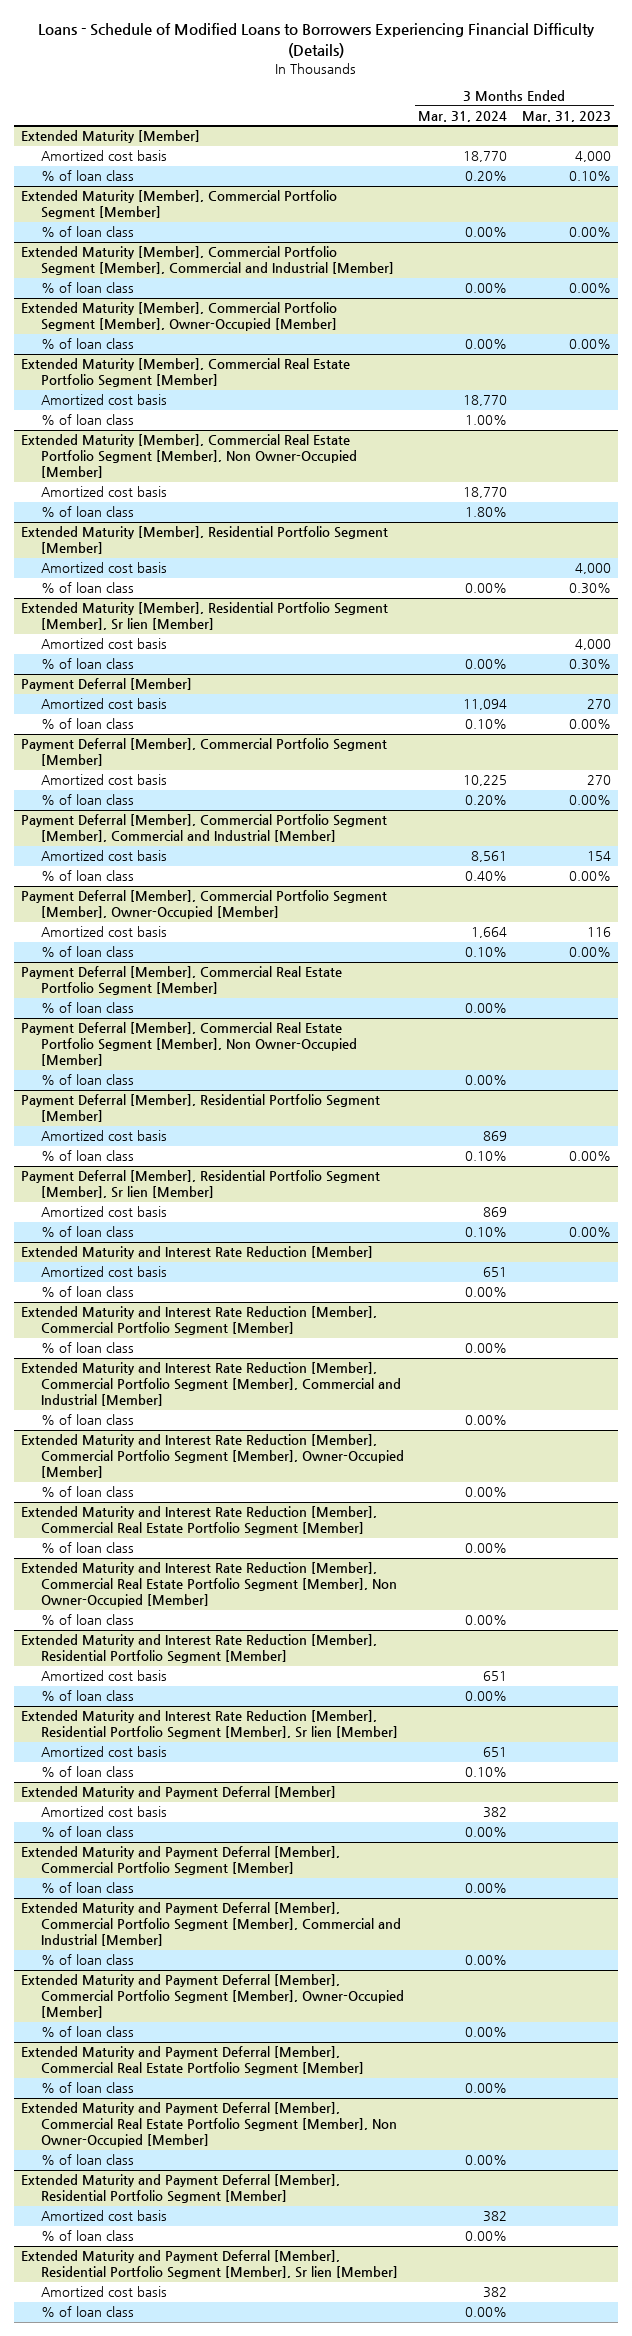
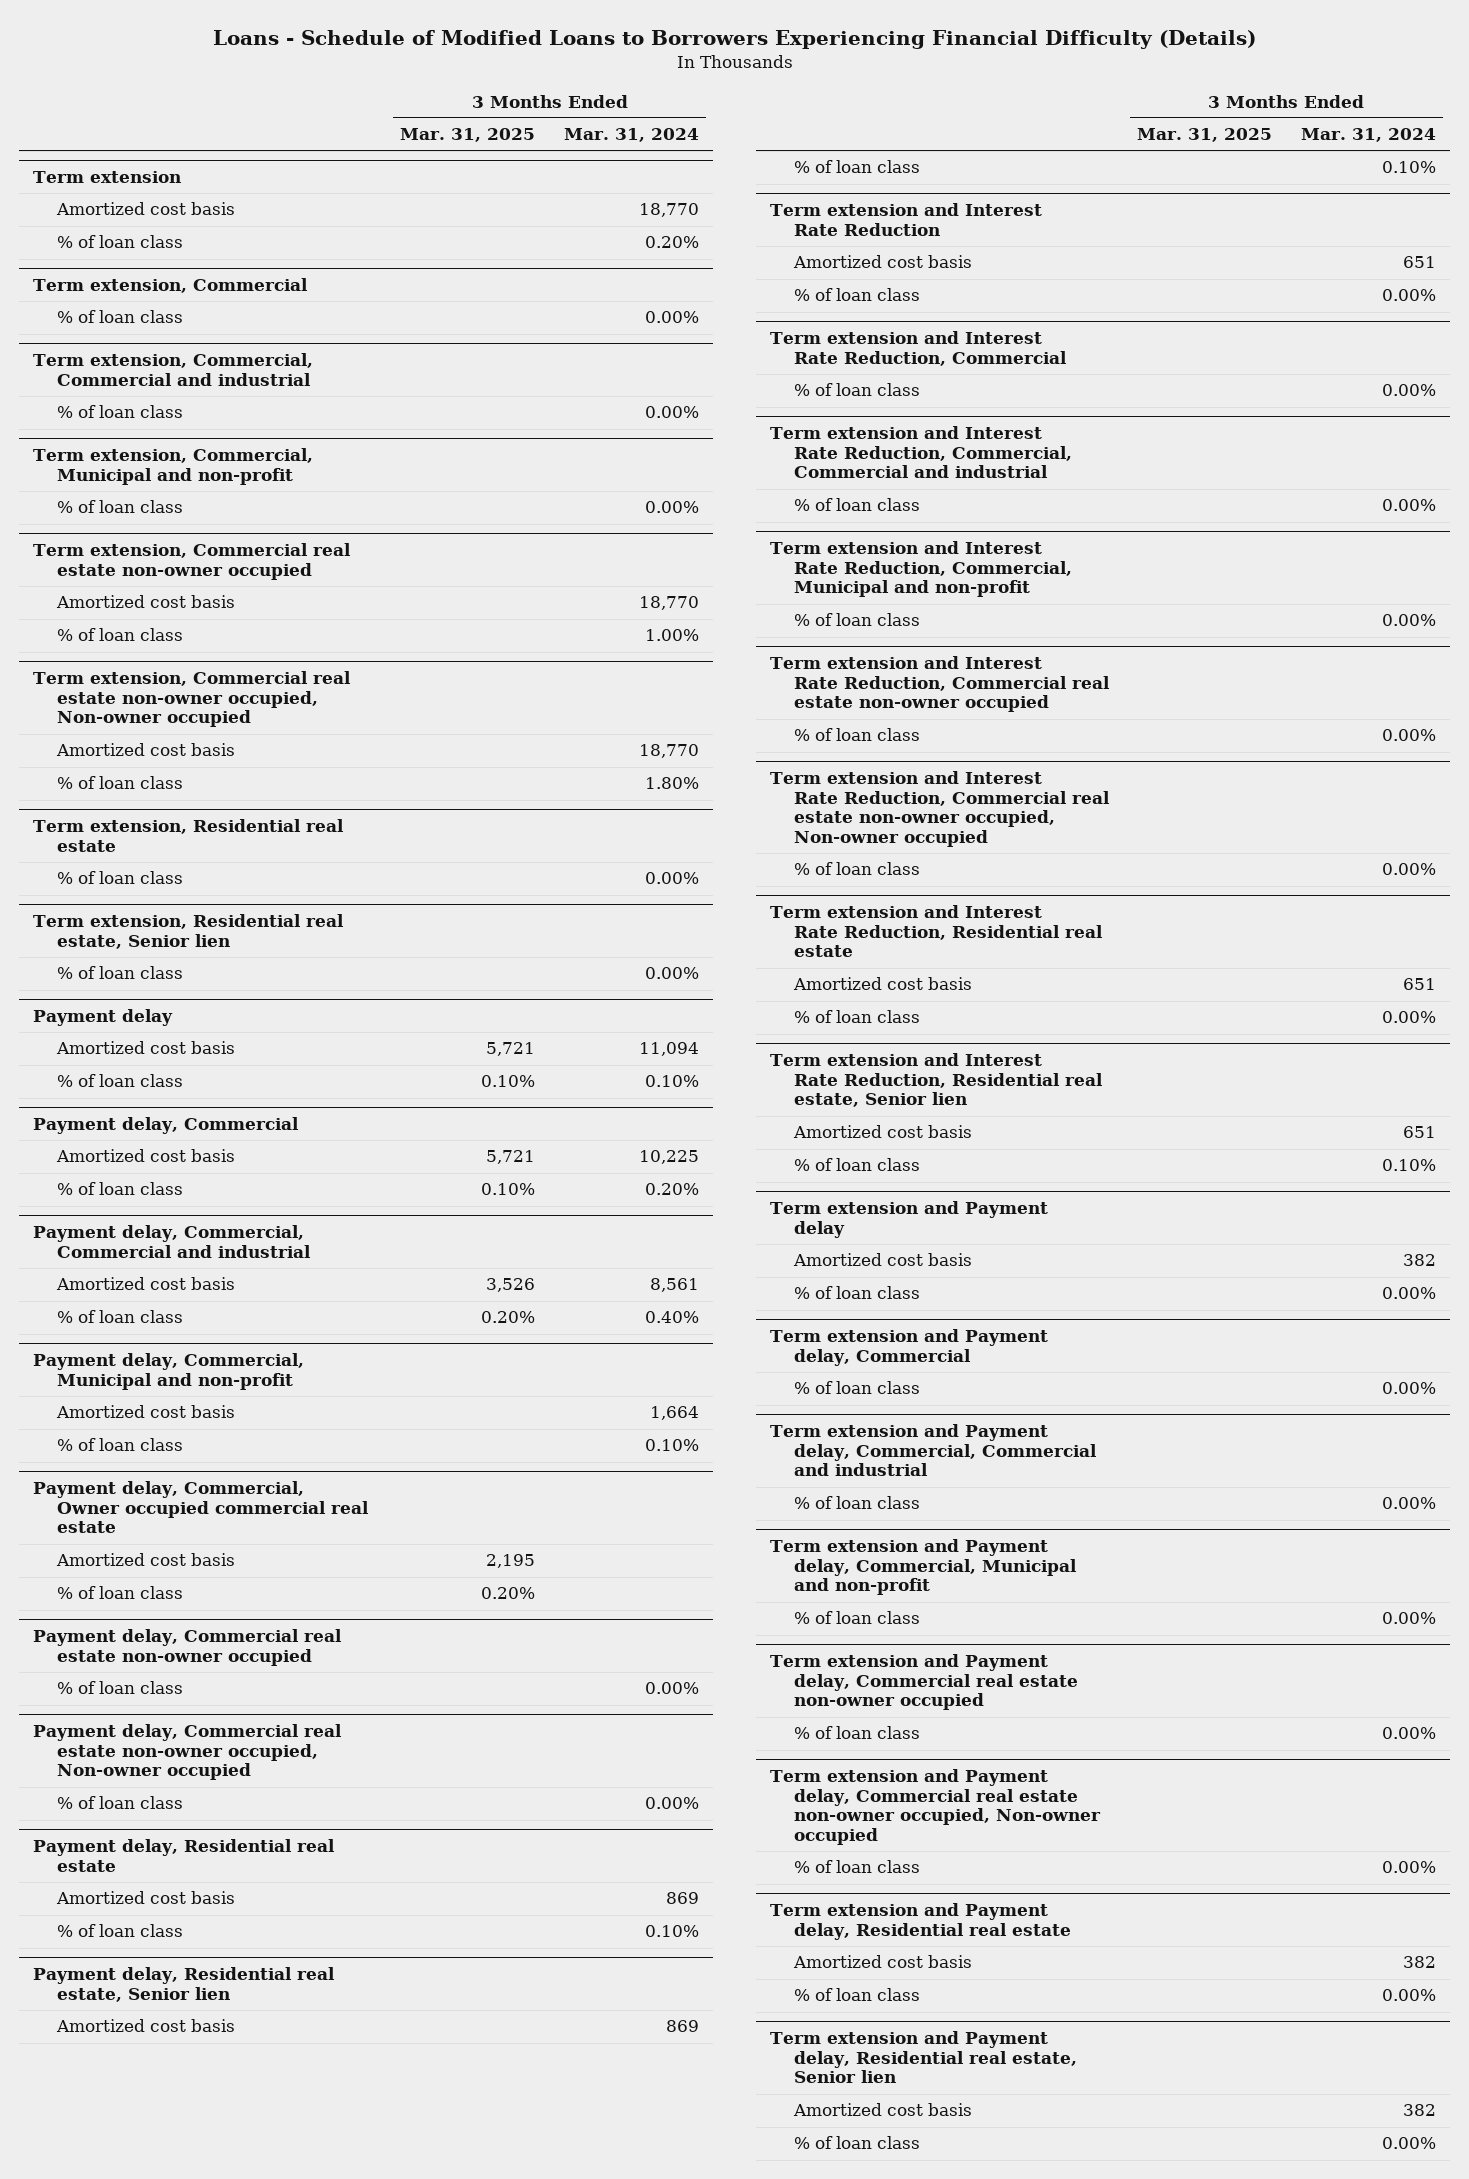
- | 3 Months Ended Mar. 31, 2024 | 3 Months Ended Mar. 31, 2023
+ | 3 Months Ended Mar. 31, 2025 | 3 Months Ended Mar. 31, 2024
- Extended Maturity [Member]
+ Term extension
- Extended Maturity [Member], Commercial Portfolio Segment [Member]
+ Term extension, Commercial
- Extended Maturity [Member], Commercial Portfolio Segment [Member], Commercial and Industrial [Member]
+ Term extension, Commercial, Commercial and industrial
- Extended Maturity [Member], Commercial Portfolio Segment [Member], Owner-Occupied [Member]
+ Term extension, Commercial, Municipal and non-profit
- Extended Maturity [Member], Commercial Real Estate Portfolio Segment [Member]
+ Term extension, Commercial real estate non-owner occupied
- Extended Maturity [Member], Commercial Real Estate Portfolio Segment [Member], Non Owner-Occupied [Member]
+ Term extension, Commercial real estate non-owner occupied, Non-owner occupied
- Extended Maturity [Member], Residential Portfolio Segment [Member]
- Amortized cost basis | | 4,000
+ Term extension, Residential real estate
- Extended Maturity [Member], Residential Portfolio Segment [Member], Sr lien [Member]
- Amortized cost basis | | 4,000
+ Term extension, Residential real estate, Senior lien
- Payment Deferral [Member]
+ Payment delay
- Payment Deferral [Member], Commercial Portfolio Segment [Member]
+ Payment delay, Commercial
- Payment Deferral [Member], Commercial Portfolio Segment [Member], Commercial and Industrial [Member]
+ Payment delay, Commercial, Commercial and industrial
- Payment Deferral [Member], Commercial Portfolio Segment [Member], Owner-Occupied [Member]
+ Payment delay, Commercial, Municipal and non-profit
- Payment Deferral [Member], Commercial Real Estate Portfolio Segment [Member]
+ Payment delay, Commercial, Owner occupied commercial real estate
+ Amortized cost basis | 2,195 |
+ % of loan class | 0.20% |
+ Payment delay, Commercial real estate non-owner occupied
- Payment Deferral [Member], Commercial Real Estate Portfolio Segment [Member], Non Owner-Occupied [Member]
+ Payment delay, Commercial real estate non-owner occupied, Non-owner occupied
- Payment Deferral [Member], Residential Portfolio Segment [Member]
+ Payment delay, Residential real estate
- Payment Deferral [Member], Residential Portfolio Segment [Member], Sr lien [Member]
+ Payment delay, Residential real estate, Senior lien
- Extended Maturity and Interest Rate Reduction [Member]
+ Term extension and Interest Rate Reduction
- Extended Maturity and Interest Rate Reduction [Member], Commercial Portfolio Segment [Member]
+ Term extension and Interest Rate Reduction, Commercial
- Extended Maturity and Interest Rate Reduction [Member], Commercial Portfolio Segment [Member], Commercial and Industrial [Member]
+ Term extension and Interest Rate Reduction, Commercial, Commercial and industrial
- Extended Maturity and Interest Rate Reduction [Member], Commercial Portfolio Segment [Member], Owner-Occupied [Member]
+ Term extension and Interest Rate Reduction, Commercial, Municipal and non-profit
- Extended Maturity and Interest Rate Reduction [Member], Commercial Real Estate Portfolio Segment [Member]
+ Term extension and Interest Rate Reduction, Commercial real estate non-owner occupied
- Extended Maturity and Interest Rate Reduction [Member], Commercial Real Estate Portfolio Segment [Member], Non Owner-Occupied [Member]
+ Term extension and Interest Rate Reduction, Commercial real estate non-owner occupied, Non-owner occupied
- Extended Maturity and Interest Rate Reduction [Member], Residential Portfolio Segment [Member]
+ Term extension and Interest Rate Reduction, Residential real estate
- Extended Maturity and Interest Rate Reduction [Member], Residential Portfolio Segment [Member], Sr lien [Member]
+ Term extension and Interest Rate Reduction, Residential real estate, Senior lien
- Extended Maturity and Payment Deferral [Member]
+ Term extension and Payment delay
- Extended Maturity and Payment Deferral [Member], Commercial Portfolio Segment [Member]
+ Term extension and Payment delay, Commercial
- Extended Maturity and Payment Deferral [Member], Commercial Portfolio Segment [Member], Commercial and Industrial [Member]
+ Term extension and Payment delay, Commercial, Commercial and industrial
- Extended Maturity and Payment Deferral [Member], Commercial Portfolio Segment [Member], Owner-Occupied [Member]
+ Term extension and Payment delay, Commercial, Municipal and non-profit
- Extended Maturity and Payment Deferral [Member], Commercial Real Estate Portfolio Segment [Member]
+ Term extension and Payment delay, Commercial real estate non-owner occupied
- Extended Maturity and Payment Deferral [Member], Commercial Real Estate Portfolio Segment [Member], Non Owner-Occupied [Member]
+ Term extension and Payment delay, Commercial real estate non-owner occupied, Non-owner occupied
- Extended Maturity and Payment Deferral [Member], Residential Portfolio Segment [Member]
+ Term extension and Payment delay, Residential real estate
- Extended Maturity and Payment Deferral [Member], Residential Portfolio Segment [Member], Sr lien [Member]
+ Term extension and Payment delay, Residential real estate, Senior lien

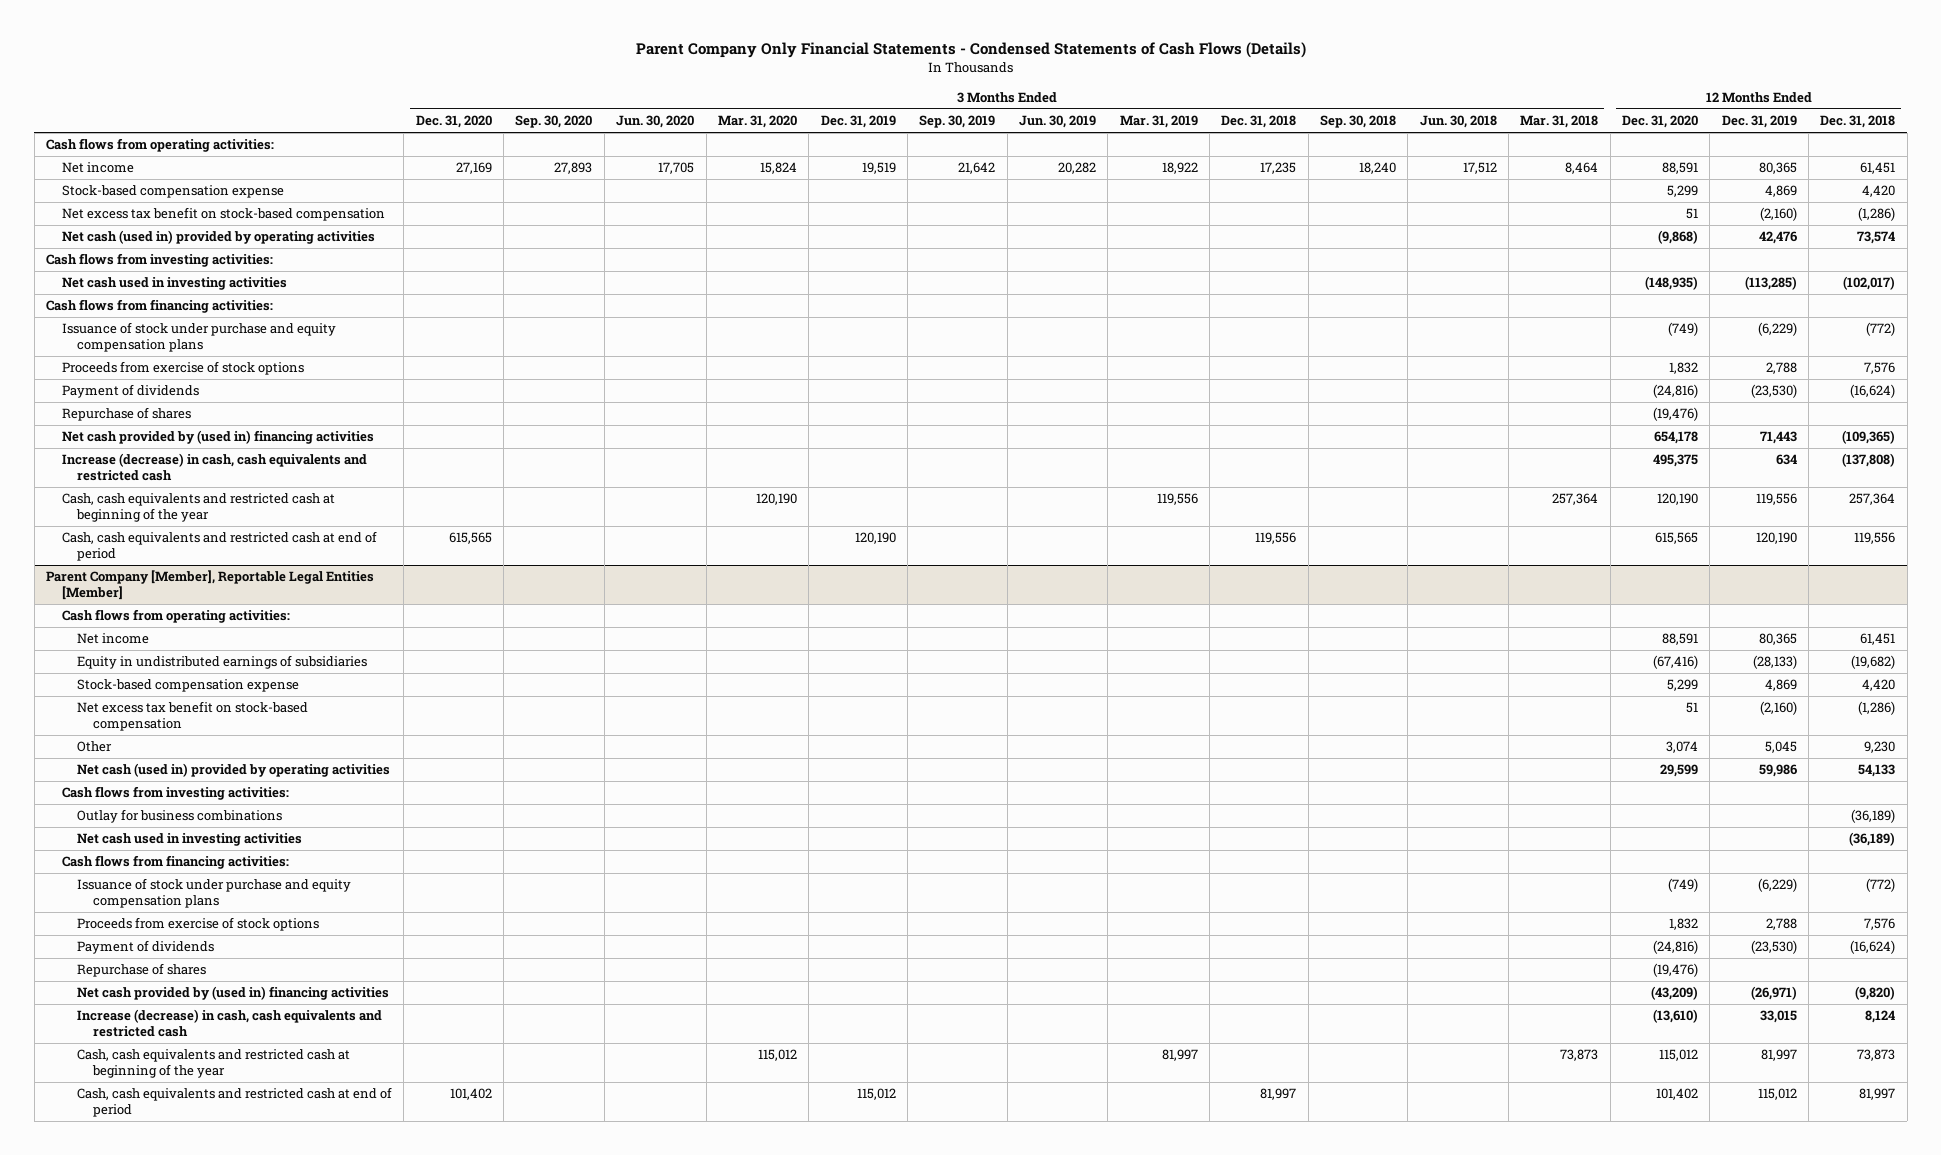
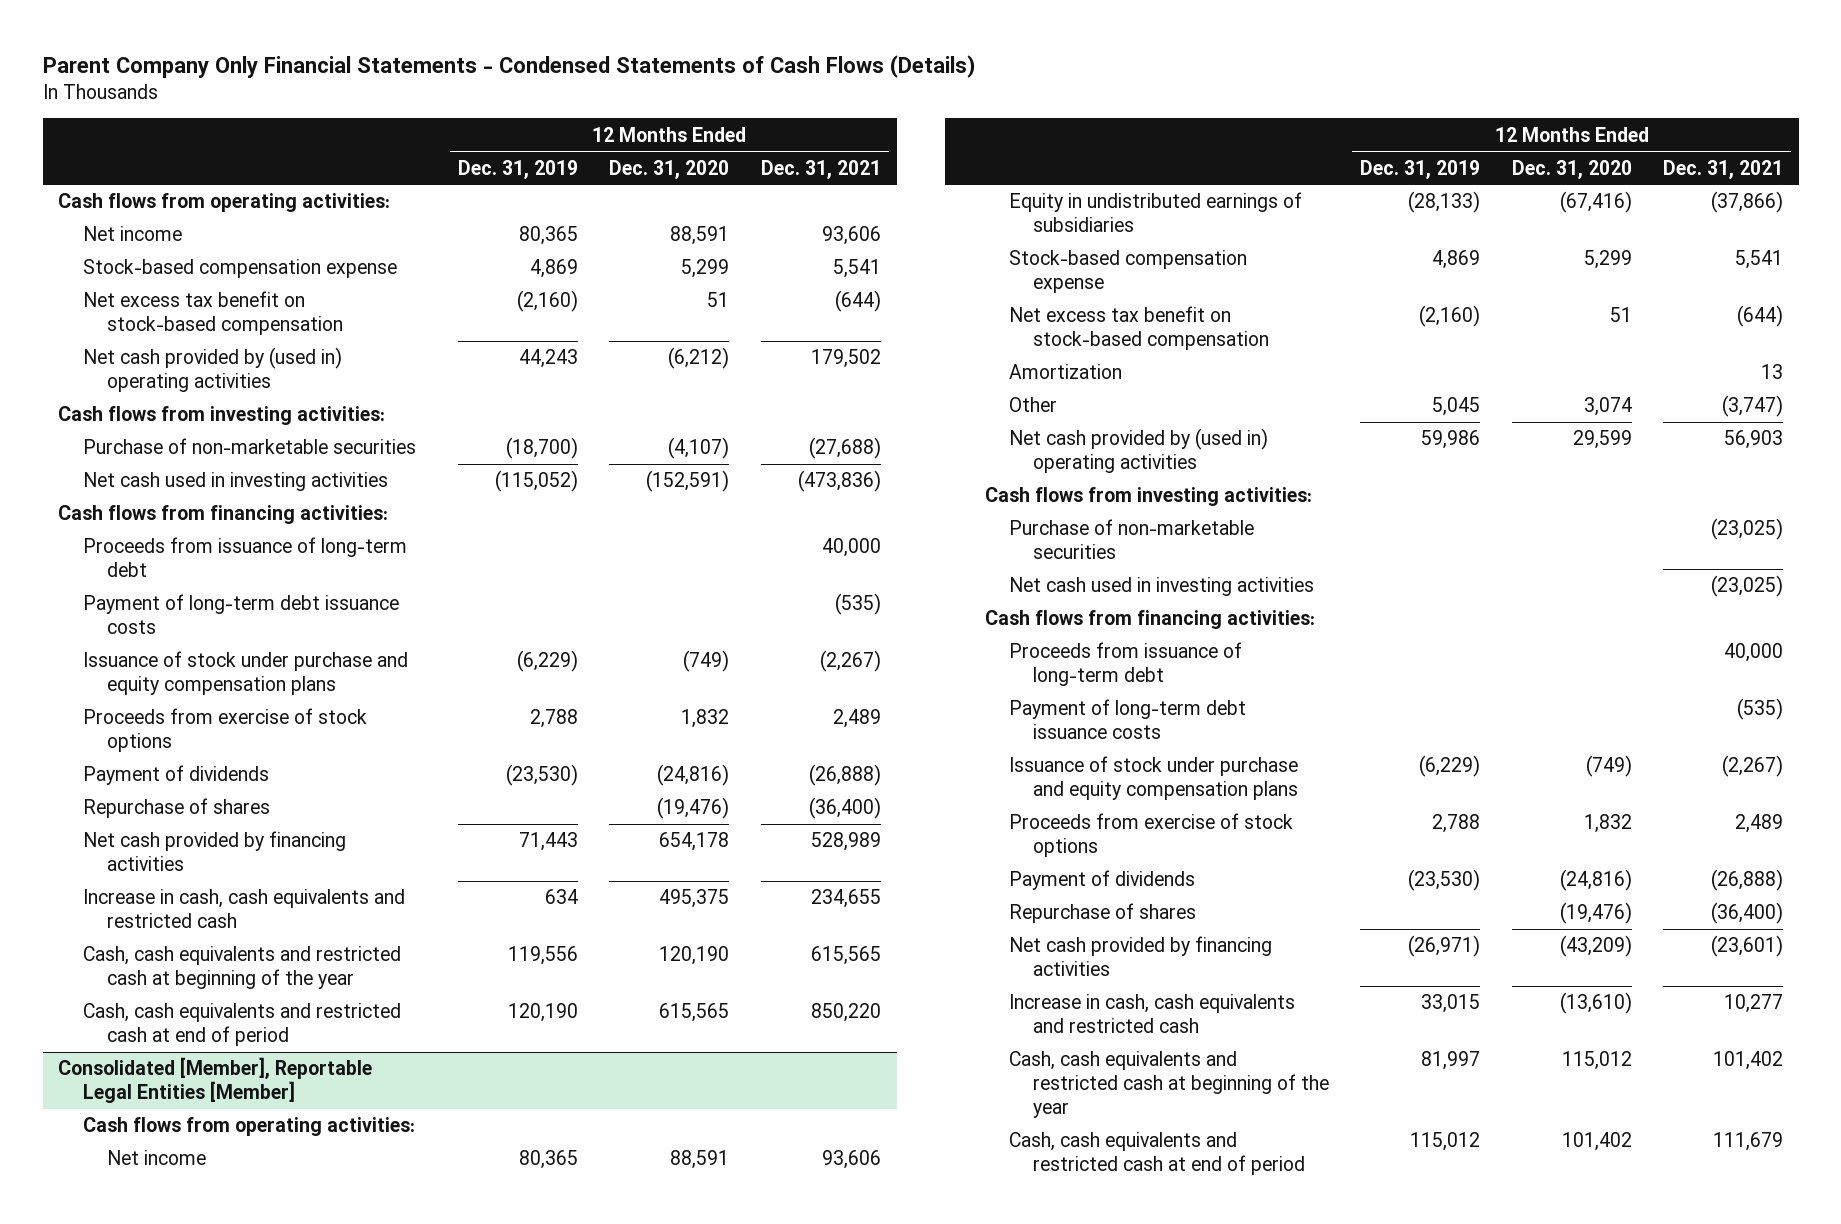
- | 3 Months Ended Dec. 31, 2020 | 3 Months Ended Sep. 30, 2020 | 3 Months Ended Jun. 30, 2020 | 3 Months Ended Mar. 31, 2020 | 3 Months Ended Dec. 31, 2019 | 3 Months Ended Sep. 30, 2019 | 3 Months Ended Jun. 30, 2019 | 3 Months Ended Mar. 31, 2019 | 3 Months Ended Dec. 31, 2018 | 3 Months Ended Sep. 30, 2018 | 3 Months Ended Jun. 30, 2018 | 3 Months Ended Mar. 31, 2018 | 12 Months Ended Dec. 31, 2020 | 12 Months Ended Dec. 31, 2019 | 12 Months Ended Dec. 31, 2018
+ | 12 Months Ended Dec. 31, 2019 | 12 Months Ended Dec. 31, 2020 | 12 Months Ended Dec. 31, 2021
- Net cash (used in) provided by operating activities | | | | | | | | | | | | | (9,868) | 42,476 | 73,574
+ Net cash provided by (used in) operating activities | 44,243 | (6,212) | 179,502
- Net cash used in investing activities | | | | | | | | | | | | | (148,935) | (113,285) | (102,017)
+ Purchase of non-marketable securities | (18,700) | (4,107) | (27,688)
+ Net cash used in investing activities | (115,052) | (152,591) | (473,836)
+ Proceeds from issuance of long-term debt | | | 40,000
+ Payment of long-term debt issuance costs | | | (535)
- Net cash provided by (used in) financing activities | | | | | | | | | | | | | 654,178 | 71,443 | (109,365)
- Increase (decrease) in cash, cash equivalents and restricted cash | | | | | | | | | | | | | 495,375 | 634 | (137,808)
+ Net cash provided by financing activities | 71,443 | 654,178 | 528,989
+ Increase in cash, cash equivalents and restricted cash | 634 | 495,375 | 234,655
- Parent Company [Member], Reportable Legal Entities [Member]
+ Consolidated [Member], Reportable Legal Entities [Member]
+ Amortization | | | 13
- Net cash (used in) provided by operating activities | | | | | | | | | | | | | 29,599 | 59,986 | 54,133
+ Net cash provided by (used in) operating activities | 59,986 | 29,599 | 56,903
- Outlay for business combinations | | | | | | | | | | | | | | | (36,189)
+ Purchase of non-marketable securities | | | (23,025)
+ Proceeds from issuance of long-term debt | | | 40,000
+ Payment of long-term debt issuance costs | | | (535)
- Net cash provided by (used in) financing activities | | | | | | | | | | | | | (43,209) | (26,971) | (9,820)
- Increase (decrease) in cash, cash equivalents and restricted cash | | | | | | | | | | | | | (13,610) | 33,015 | 8,124
+ Net cash provided by financing activities | (26,971) | (43,209) | (23,601)
+ Increase in cash, cash equivalents and restricted cash | 33,015 | (13,610) | 10,277

